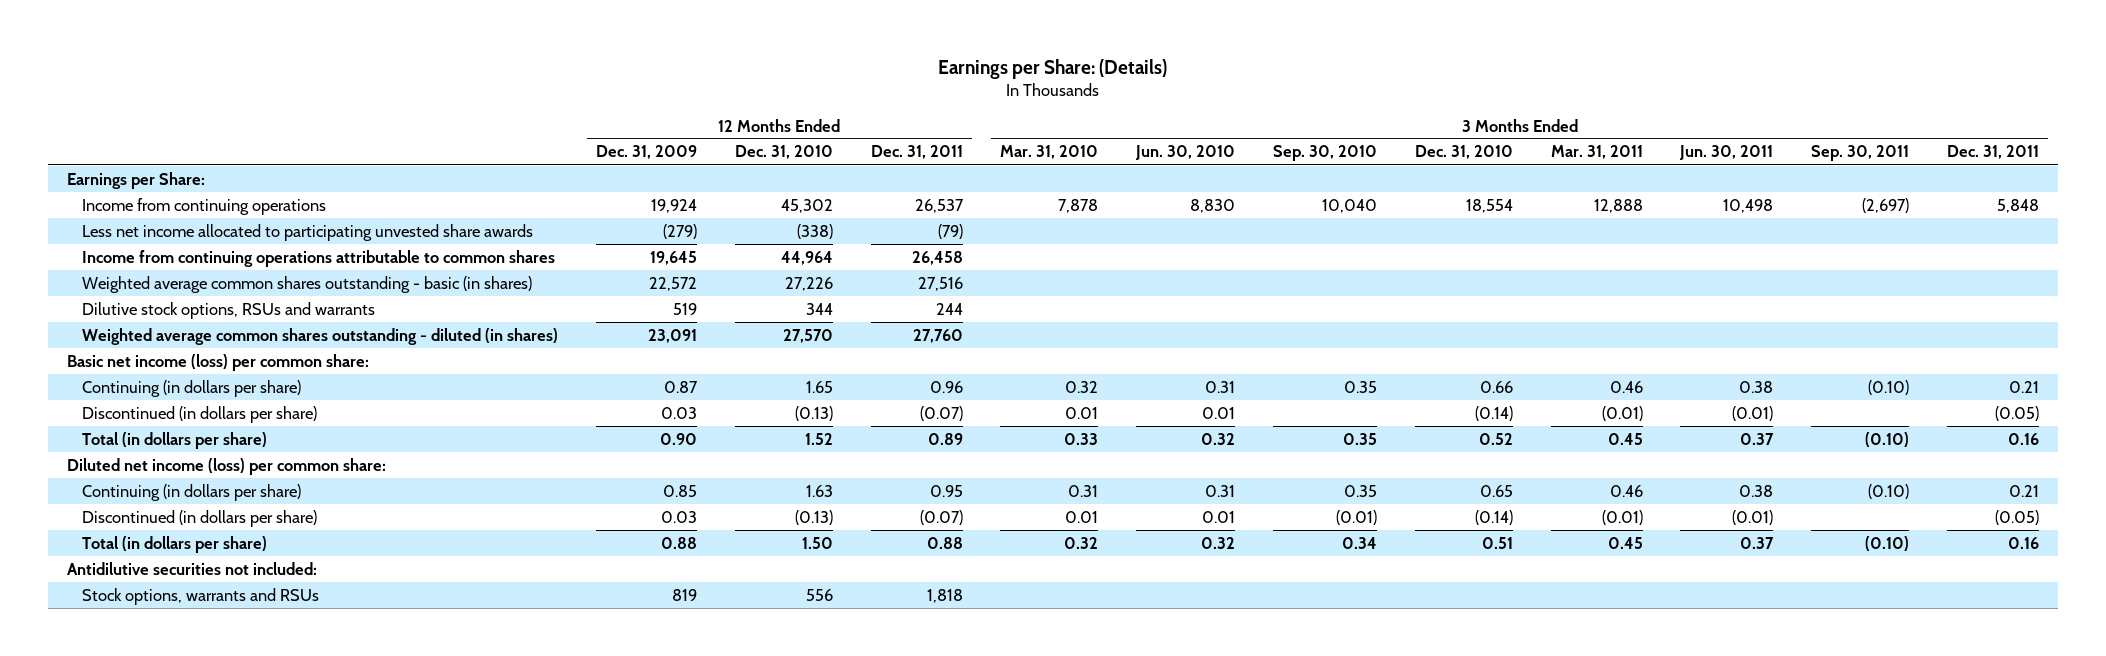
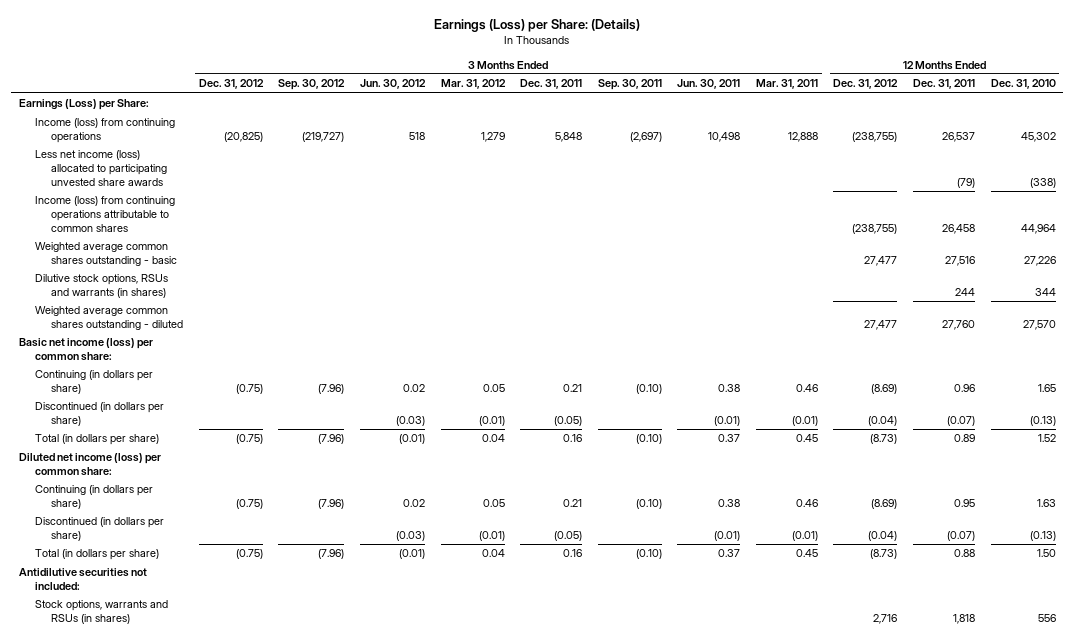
- Earnings per Share: (Details)
+ Earnings (Loss) per Share: (Details)
- | 12 Months Ended Dec. 31, 2009 | 12 Months Ended Dec. 31, 2010 | 12 Months Ended Dec. 31, 2011 | 3 Months Ended Mar. 31, 2010 | 3 Months Ended Jun. 30, 2010 | 3 Months Ended Sep. 30, 2010 | 3 Months Ended Dec. 31, 2010 | 3 Months Ended Mar. 31, 2011 | 3 Months Ended Jun. 30, 2011 | 3 Months Ended Sep. 30, 2011 | 3 Months Ended Dec. 31, 2011
+ | 3 Months Ended Dec. 31, 2012 | 3 Months Ended Sep. 30, 2012 | 3 Months Ended Jun. 30, 2012 | 3 Months Ended Mar. 31, 2012 | 3 Months Ended Dec. 31, 2011 | 3 Months Ended Sep. 30, 2011 | 3 Months Ended Jun. 30, 2011 | 3 Months Ended Mar. 31, 2011 | 12 Months Ended Dec. 31, 2012 | 12 Months Ended Dec. 31, 2011 | 12 Months Ended Dec. 31, 2010
- Earnings per Share:
- Income from continuing operations | 19,924 | 45,302 | 26,537 | 7,878 | 8,830 | 10,040 | 18,554 | 12,888 | 10,498 | (2,697) | 5,848
- Less net income allocated to participating unvested share awards | (279) | (338) | (79) | | | | | | | |
- Income from continuing operations attributable to common shares | 19,645 | 44,964 | 26,458 | | | | | | | |
- Weighted average common shares outstanding - basic (in shares) | 22,572 | 27,226 | 27,516 | | | | | | | |
- Dilutive stock options, RSUs and warrants | 519 | 344 | 244 | | | | | | | |
- Weighted average common shares outstanding - diluted (in shares) | 23,091 | 27,570 | 27,760 | | | | | | | |
+ Earnings (Loss) per Share:
+ Income (loss) from continuing operations | (20,825) | (219,727) | 518 | 1,279 | 5,848 | (2,697) | 10,498 | 12,888 | (238,755) | 26,537 | 45,302
+ Less net income (loss) allocated to participating unvested share awards | | | | | | | | | | (79) | (338)
+ Income (loss) from continuing operations attributable to common shares | | | | | | | | | (238,755) | 26,458 | 44,964
+ Weighted average common shares outstanding - basic | | | | | | | | | 27,477 | 27,516 | 27,226
+ Dilutive stock options, RSUs and warrants (in shares) | | | | | | | | | | 244 | 344
+ Weighted average common shares outstanding - diluted | | | | | | | | | 27,477 | 27,760 | 27,570
- Stock options, warrants and RSUs | 819 | 556 | 1,818 | | | | | | | |
+ Stock options, warrants and RSUs (in shares) | | | | | | | | | 2,716 | 1,818 | 556

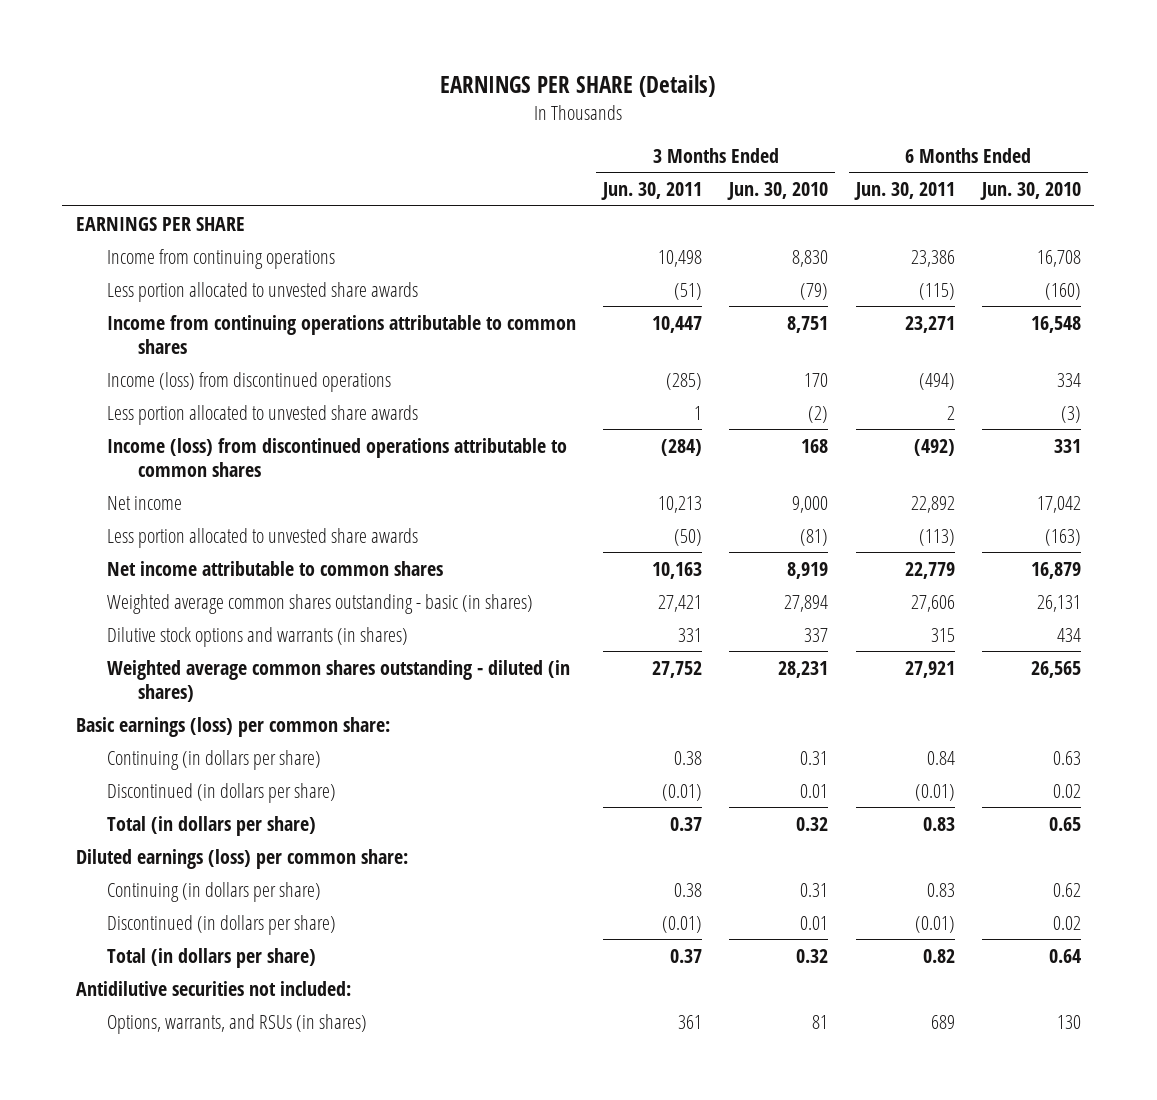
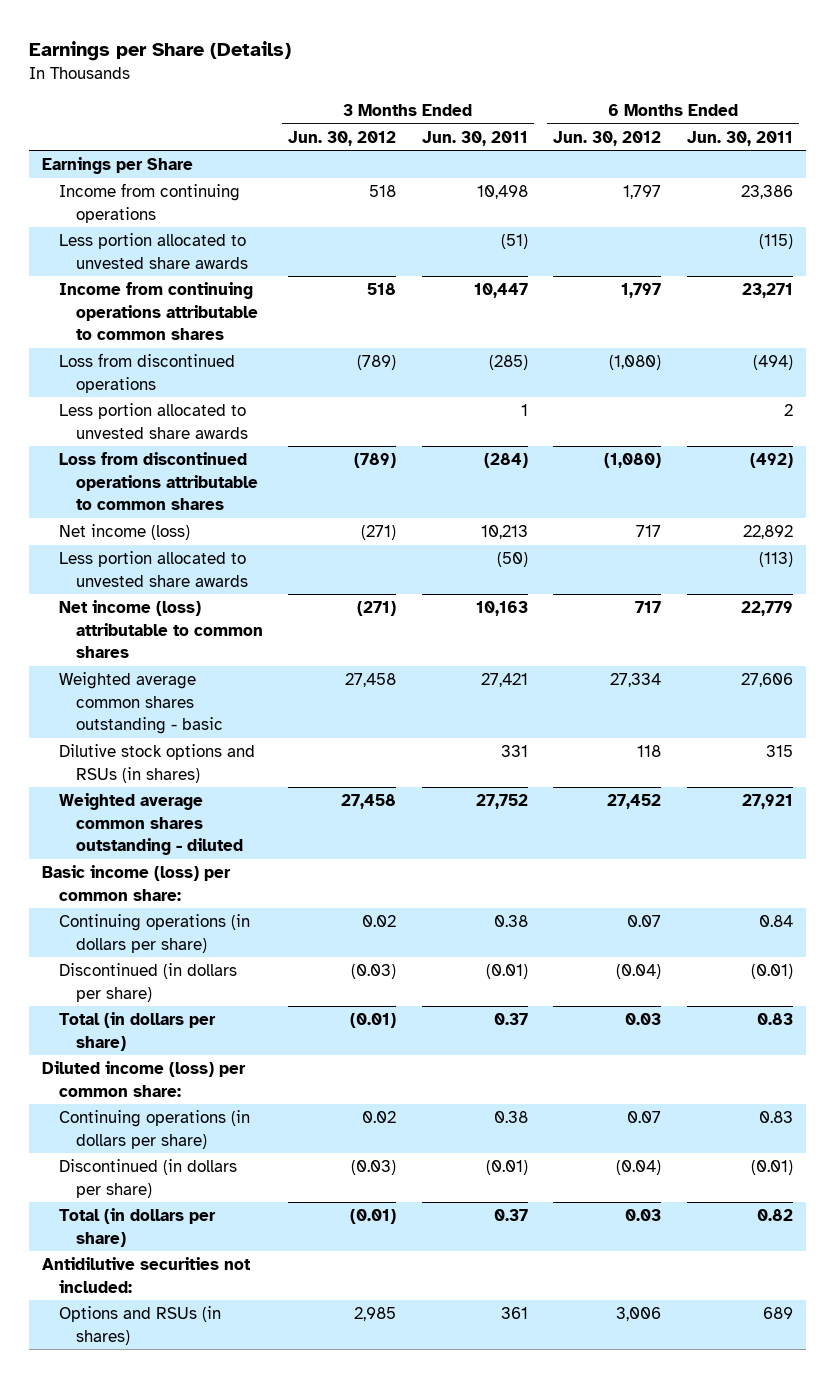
- EARNINGS PER SHARE (Details)
+ Earnings per Share (Details)
- | 3 Months Ended Jun. 30, 2011 | 3 Months Ended Jun. 30, 2010 | 6 Months Ended Jun. 30, 2011 | 6 Months Ended Jun. 30, 2010
+ | 3 Months Ended Jun. 30, 2012 | 3 Months Ended Jun. 30, 2011 | 6 Months Ended Jun. 30, 2012 | 6 Months Ended Jun. 30, 2011
- EARNINGS PER SHARE
+ Earnings per Share
- Income (loss) from discontinued operations | (285) | 170 | (494) | 334
+ Loss from discontinued operations | (789) | (285) | (1,080) | (494)
- Income (loss) from discontinued operations attributable to common shares | (284) | 168 | (492) | 331
- Net income | 10,213 | 9,000 | 22,892 | 17,042
+ Loss from discontinued operations attributable to common shares | (789) | (284) | (1,080) | (492)
+ Net income (loss) | (271) | 10,213 | 717 | 22,892
- Net income attributable to common shares | 10,163 | 8,919 | 22,779 | 16,879
- Weighted average common shares outstanding - basic (in shares) | 27,421 | 27,894 | 27,606 | 26,131
- Dilutive stock options and warrants (in shares) | 331 | 337 | 315 | 434
- Weighted average common shares outstanding - diluted (in shares) | 27,752 | 28,231 | 27,921 | 26,565
- Basic earnings (loss) per common share:
- Continuing (in dollars per share) | 0.38 | 0.31 | 0.84 | 0.63
+ Net income (loss) attributable to common shares | (271) | 10,163 | 717 | 22,779
+ Weighted average common shares outstanding - basic | 27,458 | 27,421 | 27,334 | 27,606
+ Dilutive stock options and RSUs (in shares) | | 331 | 118 | 315
+ Weighted average common shares outstanding - diluted | 27,458 | 27,752 | 27,452 | 27,921
+ Basic income (loss) per common share:
+ Continuing operations (in dollars per share) | 0.02 | 0.38 | 0.07 | 0.84
- Diluted earnings (loss) per common share:
- Continuing (in dollars per share) | 0.38 | 0.31 | 0.83 | 0.62
+ Diluted income (loss) per common share:
+ Continuing operations (in dollars per share) | 0.02 | 0.38 | 0.07 | 0.83
- Options, warrants, and RSUs (in shares) | 361 | 81 | 689 | 130
+ Options and RSUs (in shares) | 2,985 | 361 | 3,006 | 689

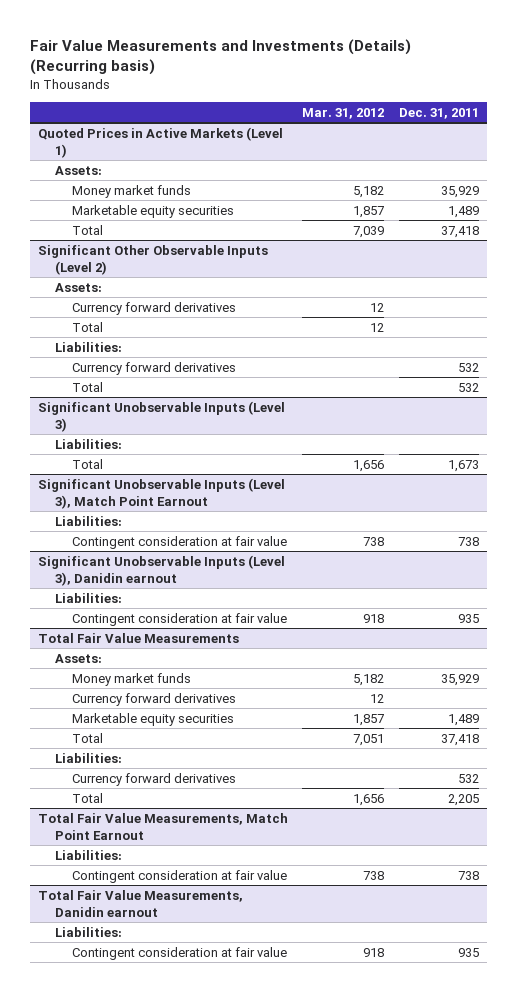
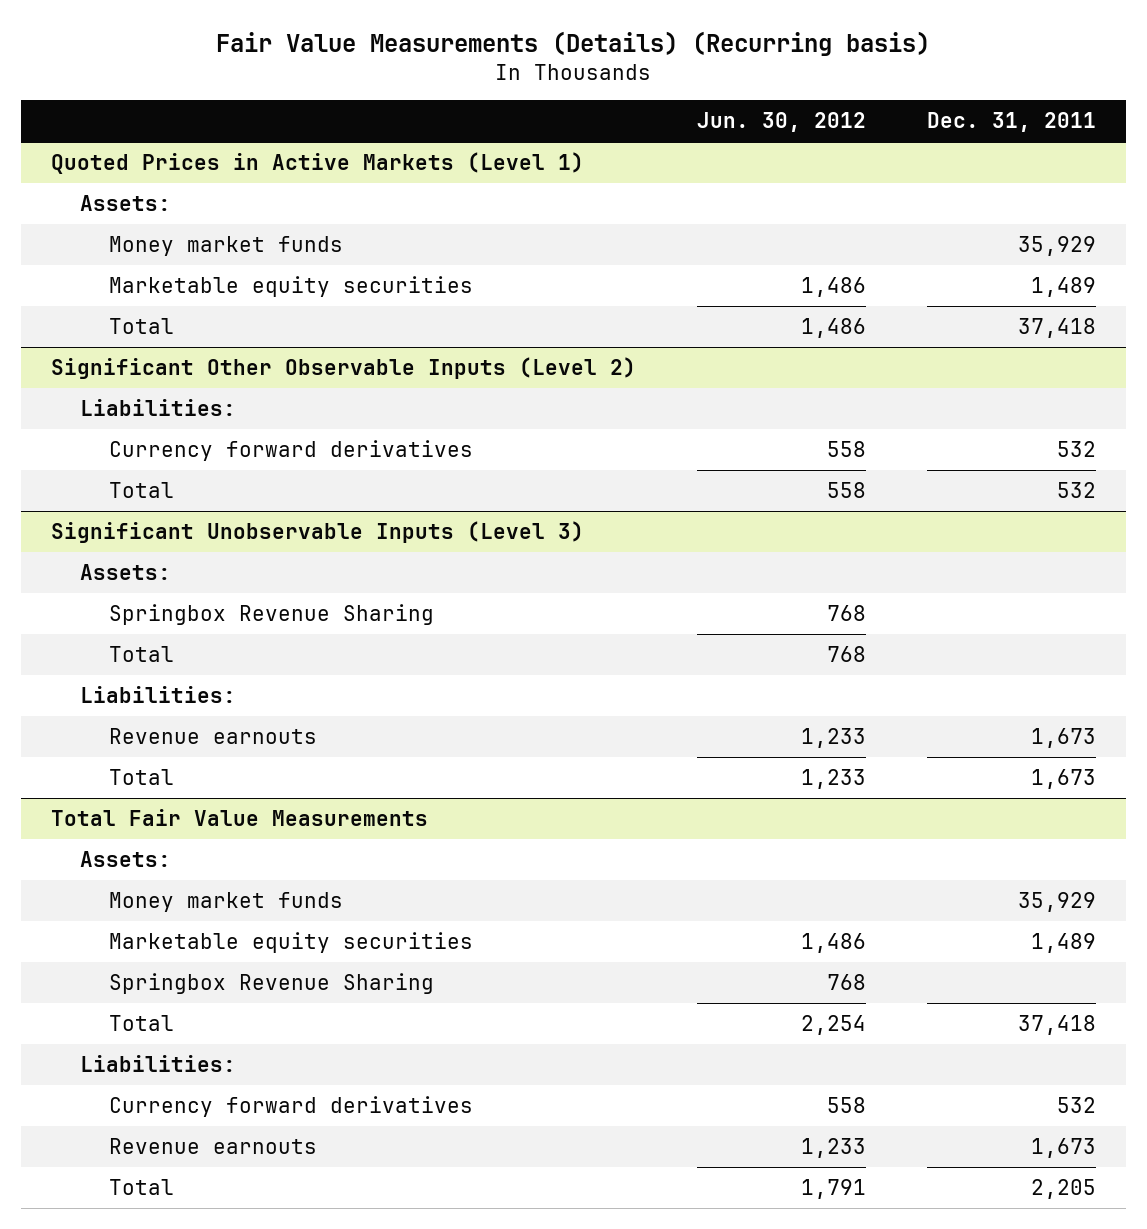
- Fair Value Measurements and Investments (Details) (Recurring basis)
+ Fair Value Measurements (Details) (Recurring basis)
- | Mar. 31, 2012 | Dec. 31, 2011
+ | Jun. 30, 2012 | Dec. 31, 2011
@ Significant Other Observable Inputs (Level 2)
- Assets:
- Currency forward derivatives | 12 |
- Total | 12 |
@ Significant Unobservable Inputs (Level 3)
+ Assets:
+ Springbox Revenue Sharing | 768 |
+ Total | 768 |
+ Revenue earnouts | 1,233 | 1,673
- Significant Unobservable Inputs (Level 3), Match Point Earnout
- Liabilities:
- Contingent consideration at fair value | 738 | 738
- Significant Unobservable Inputs (Level 3), Danidin earnout
- Liabilities:
- Contingent consideration at fair value | 918 | 935
@ Total Fair Value Measurements
- Currency forward derivatives | 12 |
+ Springbox Revenue Sharing | 768 |
+ Revenue earnouts | 1,233 | 1,673
- Total Fair Value Measurements, Match Point Earnout
- Liabilities:
- Contingent consideration at fair value | 738 | 738
- Total Fair Value Measurements, Danidin earnout
- Liabilities:
- Contingent consideration at fair value | 918 | 935

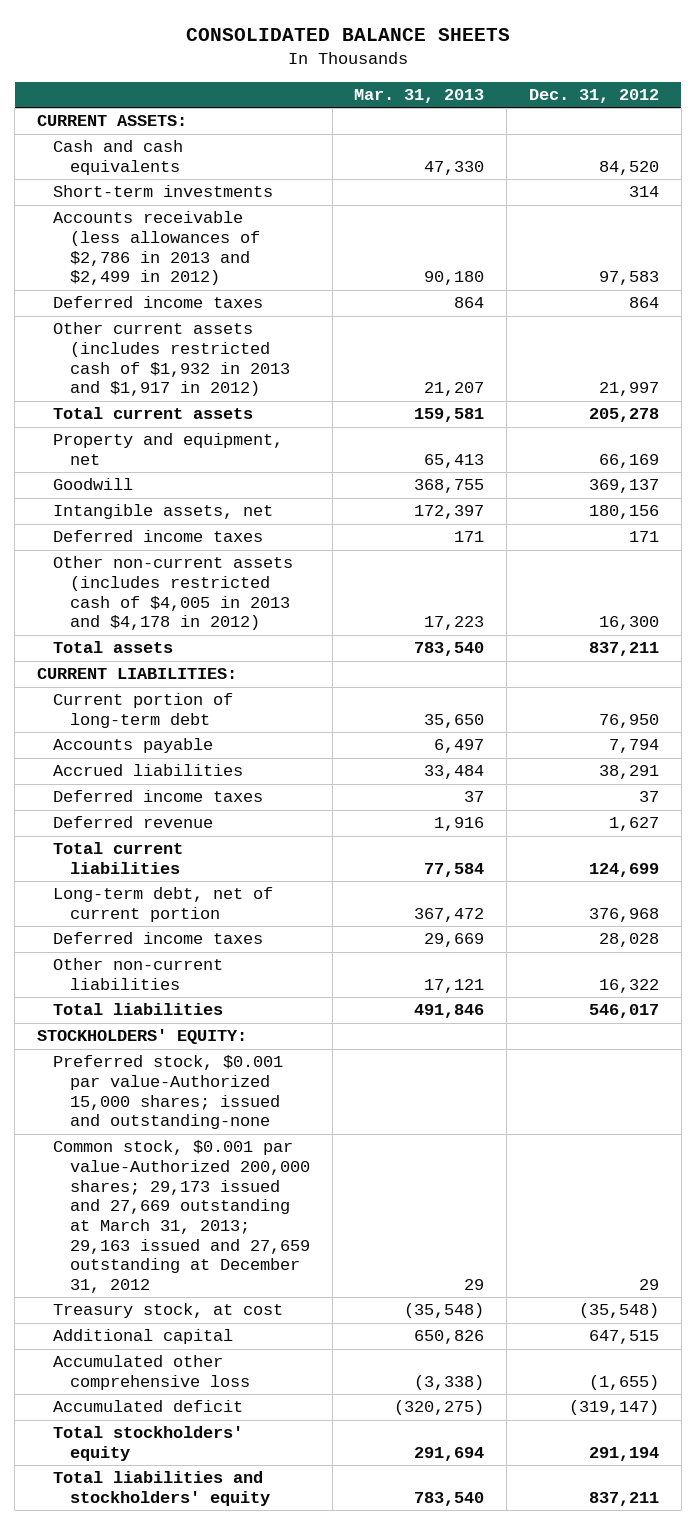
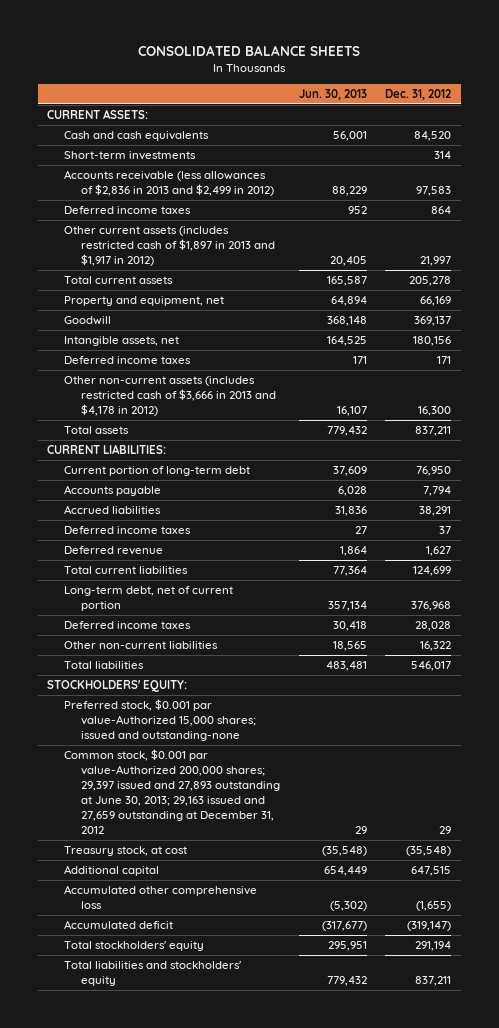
- | Mar. 31, 2013 | Dec. 31, 2012
+ | Jun. 30, 2013 | Dec. 31, 2012
- Accounts receivable (less allowances of $2,786 in 2013 and $2,499 in 2012) | 90,180 | 97,583
+ Accounts receivable (less allowances of $2,836 in 2013 and $2,499 in 2012) | 88,229 | 97,583
- Other current assets (includes restricted cash of $1,932 in 2013 and $1,917 in 2012) | 21,207 | 21,997
+ Other current assets (includes restricted cash of $1,897 in 2013 and $1,917 in 2012) | 20,405 | 21,997
- Other non-current assets (includes restricted cash of $4,005 in 2013 and $4,178 in 2012) | 17,223 | 16,300
+ Other non-current assets (includes restricted cash of $3,666 in 2013 and $4,178 in 2012) | 16,107 | 16,300
- Common stock, $0.001 par value-Authorized 200,000 shares; 29,173 issued and 27,669 outstanding at March 31, 2013; 29,163 issued and 27,659 outstanding at December 31, 2012 | 29 | 29
+ Common stock, $0.001 par value-Authorized 200,000 shares; 29,397 issued and 27,893 outstanding at June 30, 2013; 29,163 issued and 27,659 outstanding at December 31, 2012 | 29 | 29

